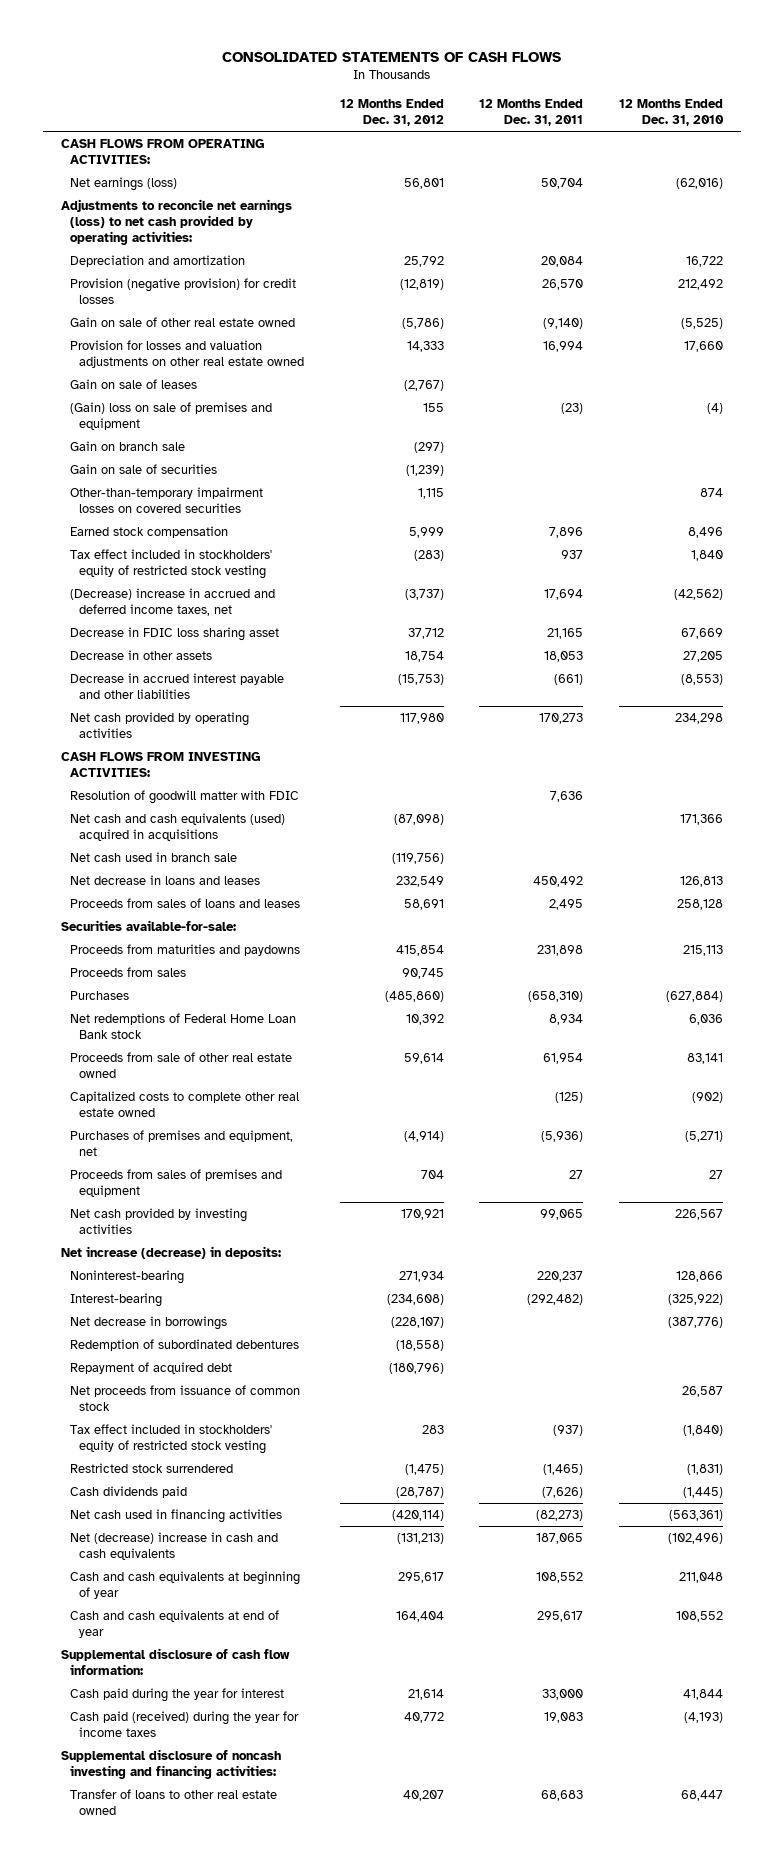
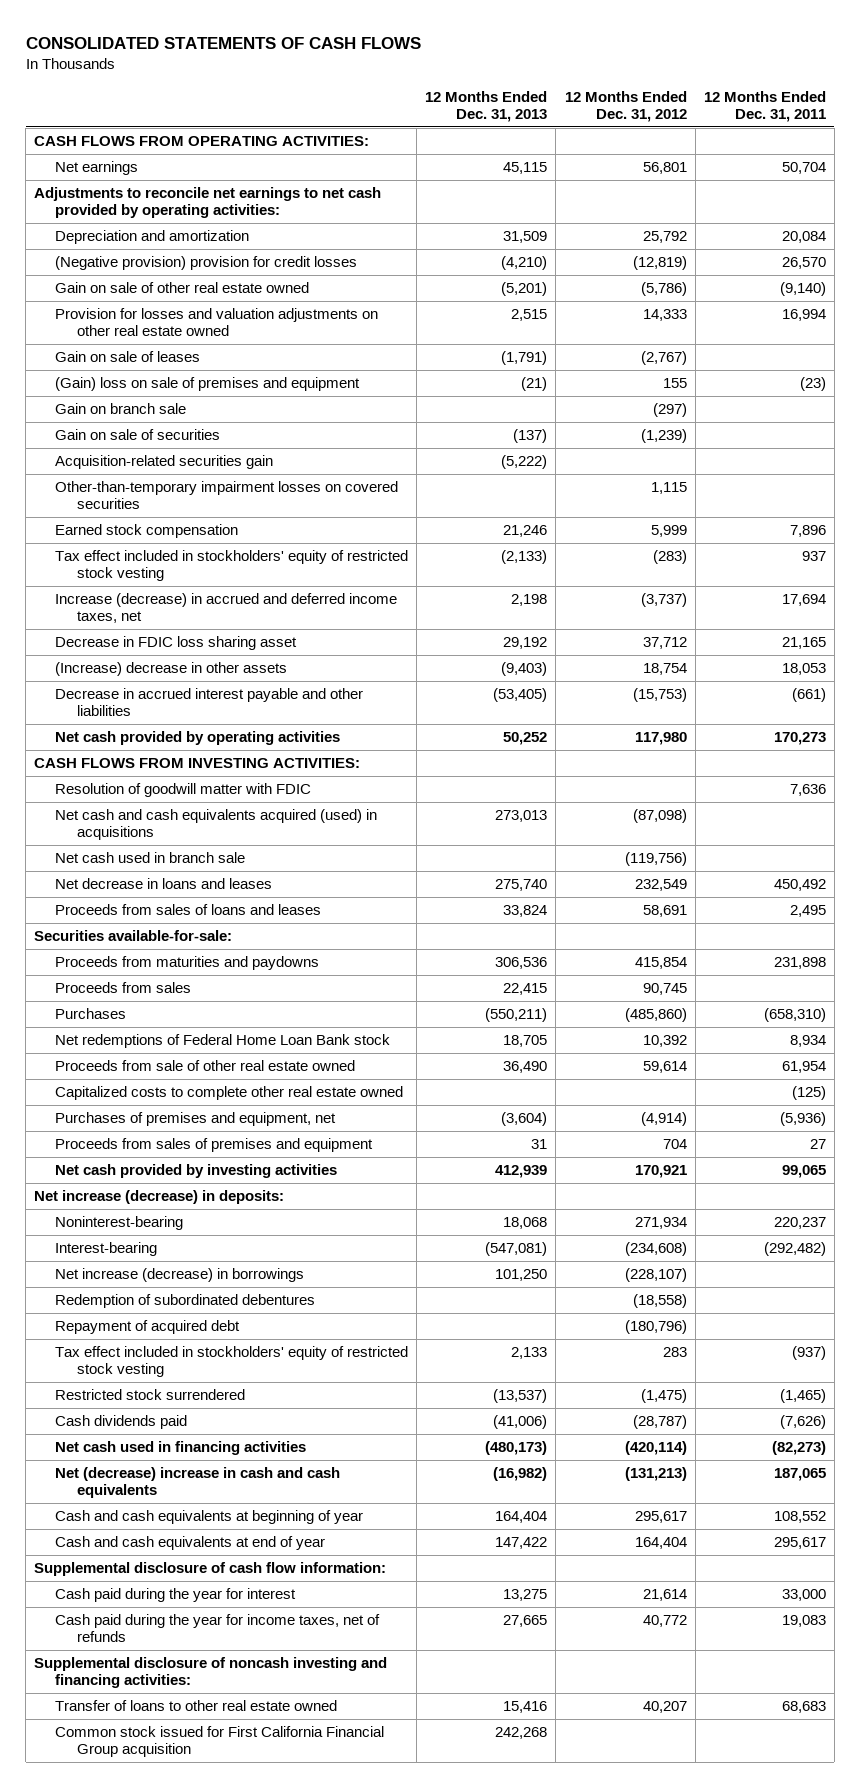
- | 12 Months Ended Dec. 31, 2012 | 12 Months Ended Dec. 31, 2011 | 12 Months Ended Dec. 31, 2010
+ | 12 Months Ended Dec. 31, 2013 | 12 Months Ended Dec. 31, 2012 | 12 Months Ended Dec. 31, 2011
- Net earnings (loss) | 56,801 | 50,704 | (62,016)
- Adjustments to reconcile net earnings (loss) to net cash provided by operating activities:
+ Net earnings | 45,115 | 56,801 | 50,704
+ Adjustments to reconcile net earnings to net cash provided by operating activities:
- Provision (negative provision) for credit losses | (12,819) | 26,570 | 212,492
+ (Negative provision) provision for credit losses | (4,210) | (12,819) | 26,570
+ Acquisition-related securities gain | (5,222) | |
- (Decrease) increase in accrued and deferred income taxes, net | (3,737) | 17,694 | (42,562)
+ Increase (decrease) in accrued and deferred income taxes, net | 2,198 | (3,737) | 17,694
- Decrease in other assets | 18,754 | 18,053 | 27,205
+ (Increase) decrease in other assets | (9,403) | 18,754 | 18,053
- Net cash and cash equivalents (used) acquired in acquisitions | (87,098) | | 171,366
+ Net cash and cash equivalents acquired (used) in acquisitions | 273,013 | (87,098) |
- Net decrease in borrowings | (228,107) | | (387,776)
+ Net increase (decrease) in borrowings | 101,250 | (228,107) |
- Net proceeds from issuance of common stock | | | 26,587
- Cash paid (received) during the year for income taxes | 40,772 | 19,083 | (4,193)
+ Cash paid during the year for income taxes, net of refunds | 27,665 | 40,772 | 19,083
+ Common stock issued for First California Financial Group acquisition | 242,268 | |

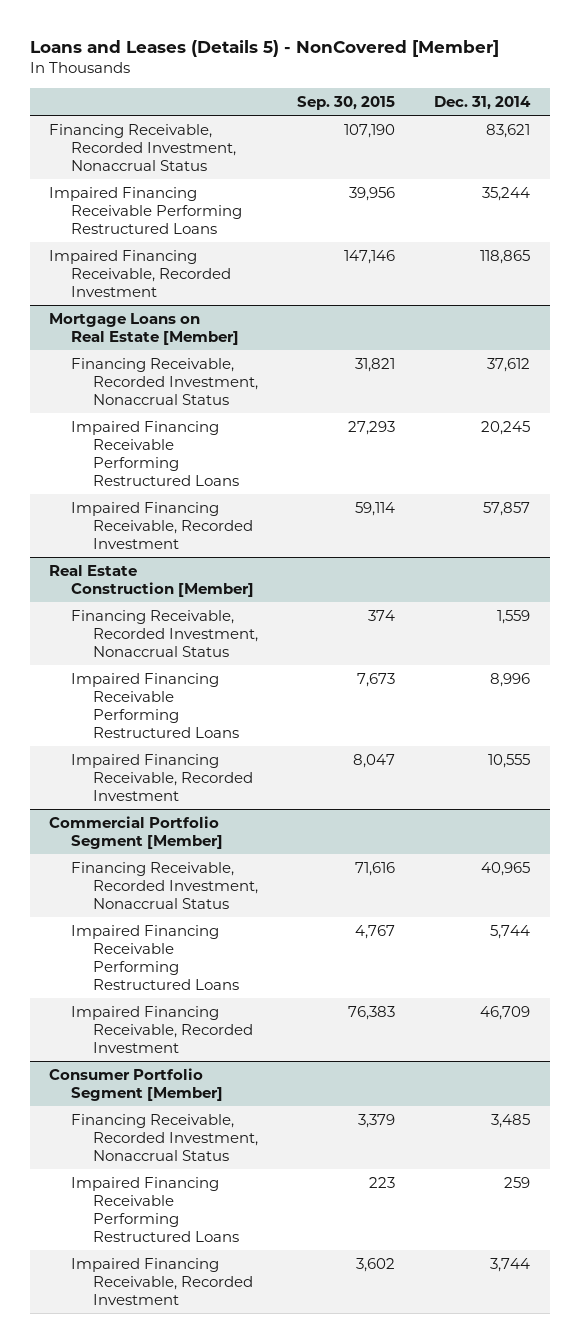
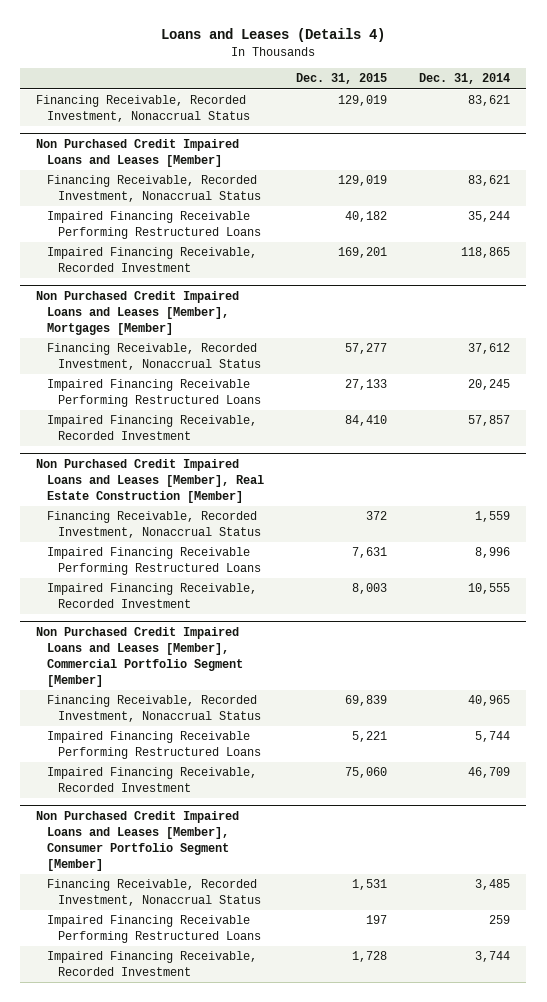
- Loans and Leases (Details 5) - NonCovered [Member]
+ Loans and Leases (Details 4)
- | Sep. 30, 2015 | Dec. 31, 2014
+ | Dec. 31, 2015 | Dec. 31, 2014
+ Non Purchased Credit Impaired Loans and Leases [Member]
+ Financing Receivable, Recorded Investment, Nonaccrual Status | 129,019 | 83,621
- Mortgage Loans on Real Estate [Member]
+ Non Purchased Credit Impaired Loans and Leases [Member], Mortgages [Member]
- Real Estate Construction [Member]
+ Non Purchased Credit Impaired Loans and Leases [Member], Real Estate Construction [Member]
- Commercial Portfolio Segment [Member]
+ Non Purchased Credit Impaired Loans and Leases [Member], Commercial Portfolio Segment [Member]
- Consumer Portfolio Segment [Member]
+ Non Purchased Credit Impaired Loans and Leases [Member], Consumer Portfolio Segment [Member]

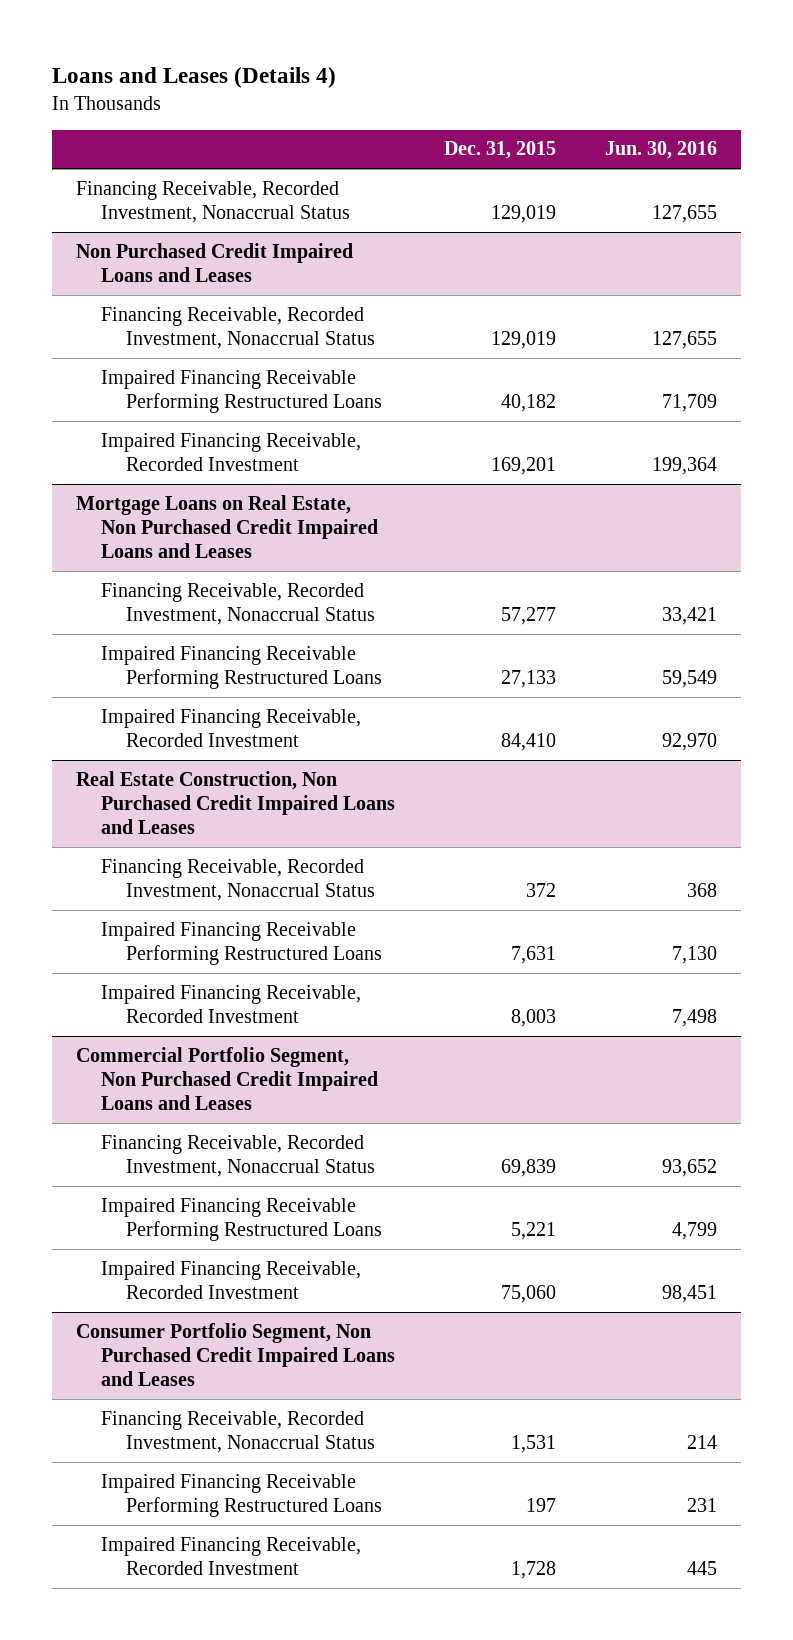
- | Dec. 31, 2015 | Dec. 31, 2014
+ | Dec. 31, 2015 | Jun. 30, 2016
- Non Purchased Credit Impaired Loans and Leases [Member]
+ Non Purchased Credit Impaired Loans and Leases
- Non Purchased Credit Impaired Loans and Leases [Member], Mortgages [Member]
+ Mortgage Loans on Real Estate, Non Purchased Credit Impaired Loans and Leases
- Non Purchased Credit Impaired Loans and Leases [Member], Real Estate Construction [Member]
+ Real Estate Construction, Non Purchased Credit Impaired Loans and Leases
- Non Purchased Credit Impaired Loans and Leases [Member], Commercial Portfolio Segment [Member]
+ Commercial Portfolio Segment, Non Purchased Credit Impaired Loans and Leases
- Non Purchased Credit Impaired Loans and Leases [Member], Consumer Portfolio Segment [Member]
+ Consumer Portfolio Segment, Non Purchased Credit Impaired Loans and Leases

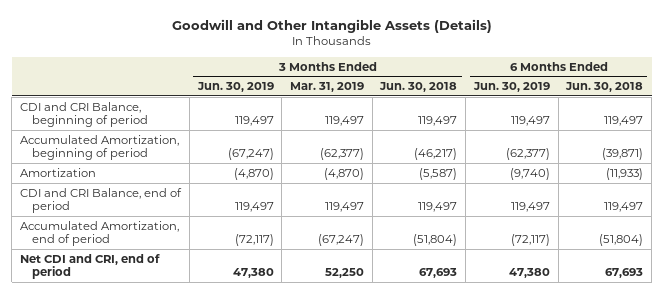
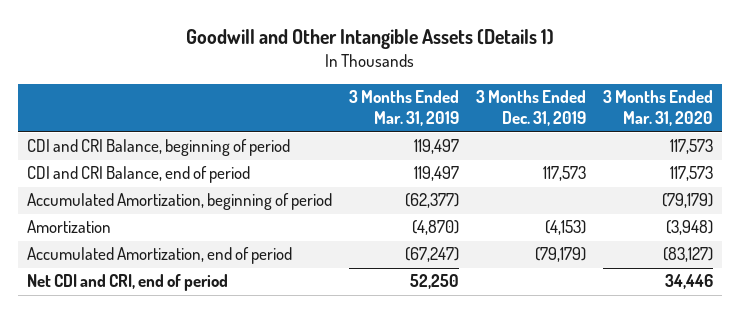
- Goodwill and Other Intangible Assets (Details)
+ Goodwill and Other Intangible Assets (Details 1)
- | 3 Months Ended Jun. 30, 2019 | 3 Months Ended Mar. 31, 2019 | 3 Months Ended Jun. 30, 2018 | 6 Months Ended Jun. 30, 2019 | 6 Months Ended Jun. 30, 2018
+ | 3 Months Ended Mar. 31, 2019 | 3 Months Ended Dec. 31, 2019 | 3 Months Ended Mar. 31, 2020
moved up: CDI and CRI Balance, end of period | 119,497 | 117,573 | 117,573

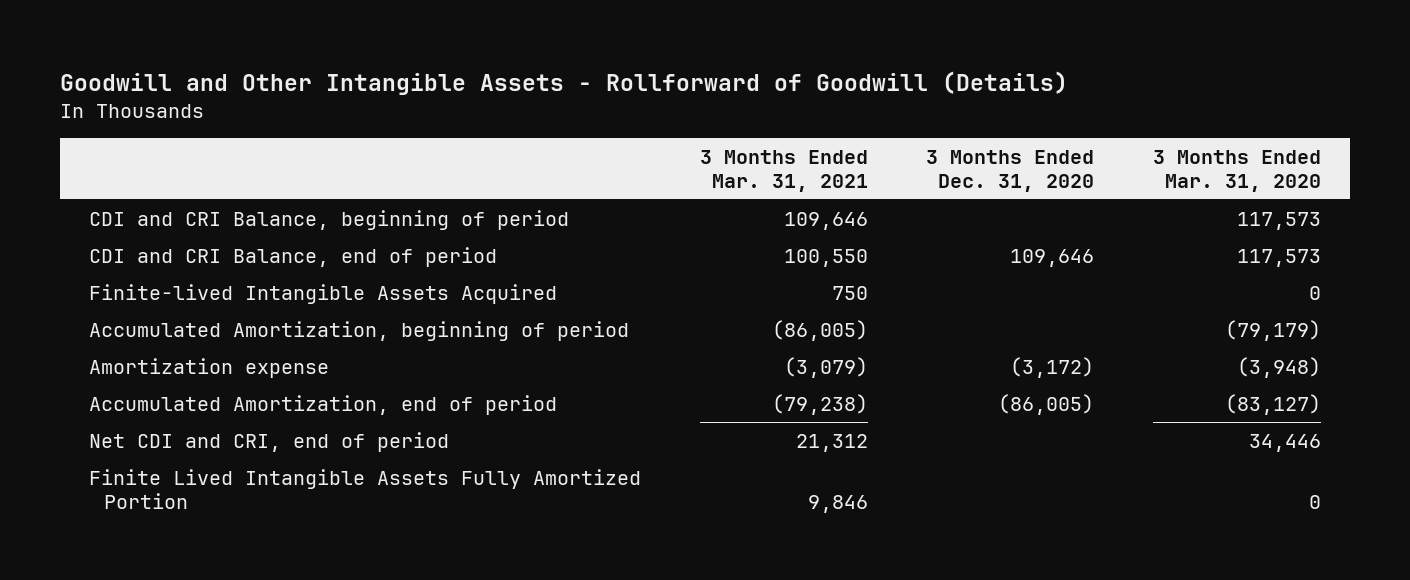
- Goodwill and Other Intangible Assets (Details 1)
+ Goodwill and Other Intangible Assets - Rollforward of Goodwill (Details)
- | 3 Months Ended Mar. 31, 2019 | 3 Months Ended Dec. 31, 2019 | 3 Months Ended Mar. 31, 2020
+ | 3 Months Ended Mar. 31, 2021 | 3 Months Ended Dec. 31, 2020 | 3 Months Ended Mar. 31, 2020
+ Finite-lived Intangible Assets Acquired | 750 | | 0
- Amortization | (4,870) | (4,153) | (3,948)
+ Amortization expense | (3,079) | (3,172) | (3,948)
+ Finite Lived Intangible Assets Fully Amortized Portion | 9,846 | | 0

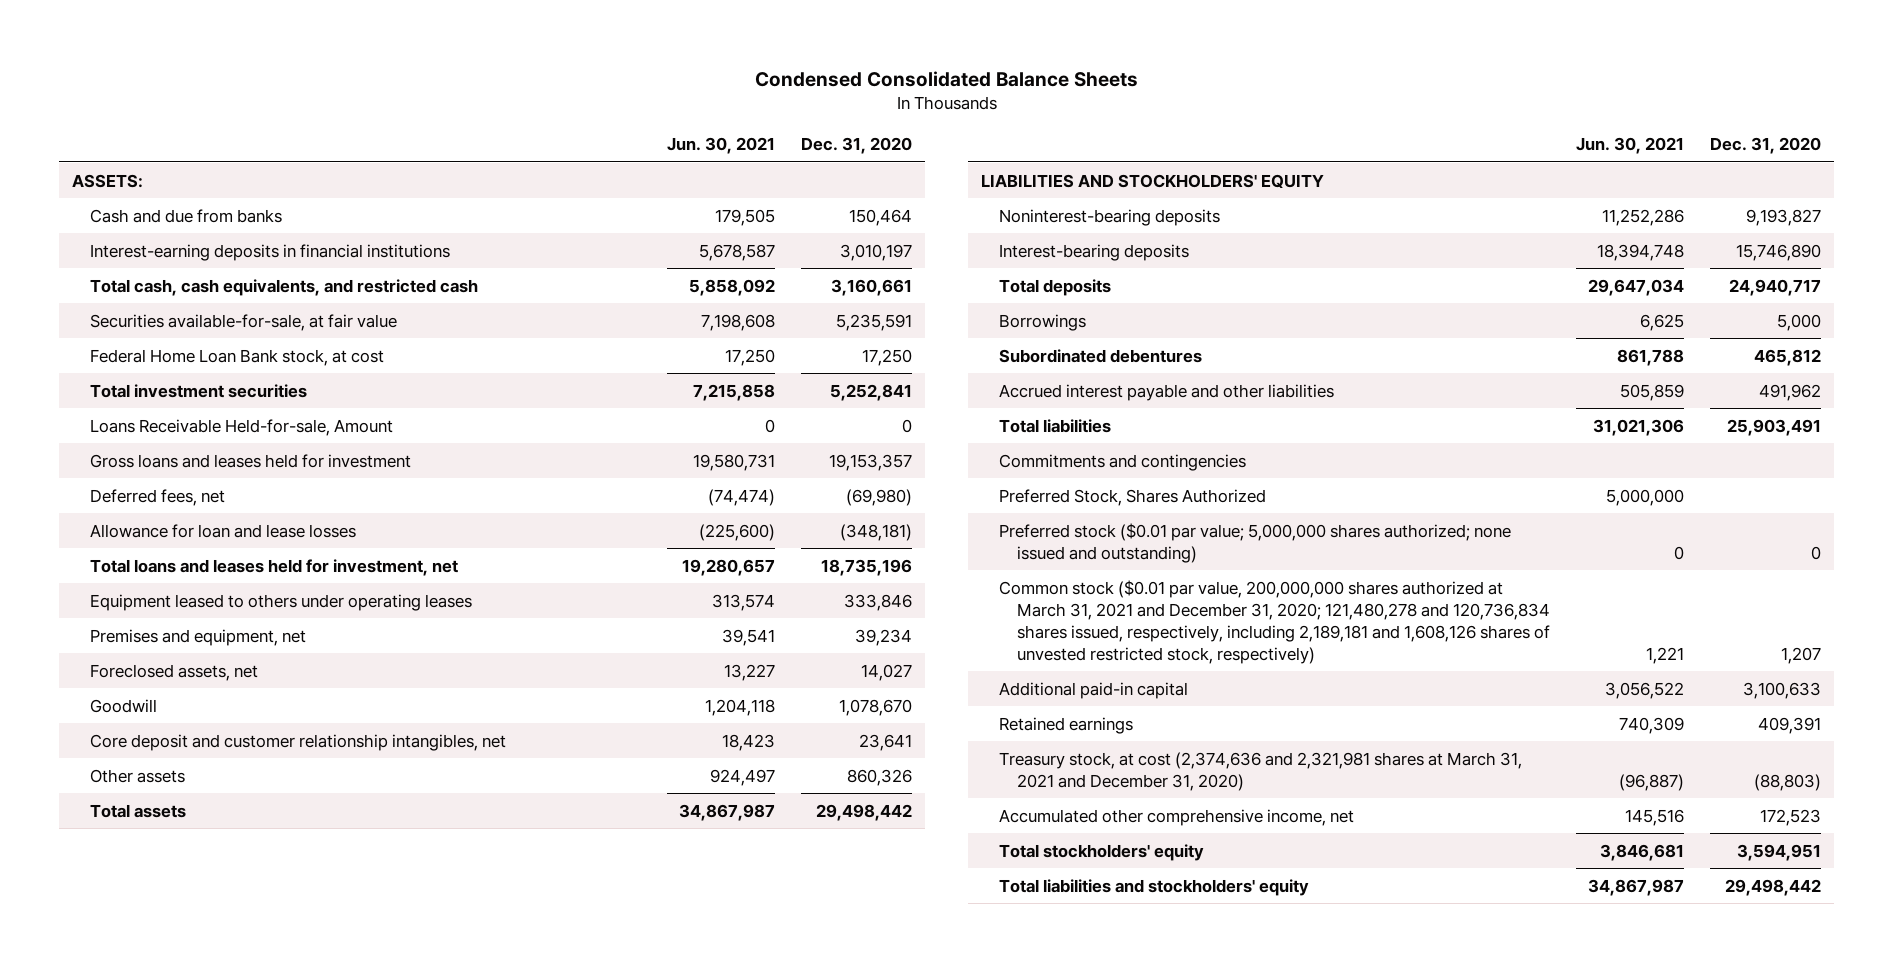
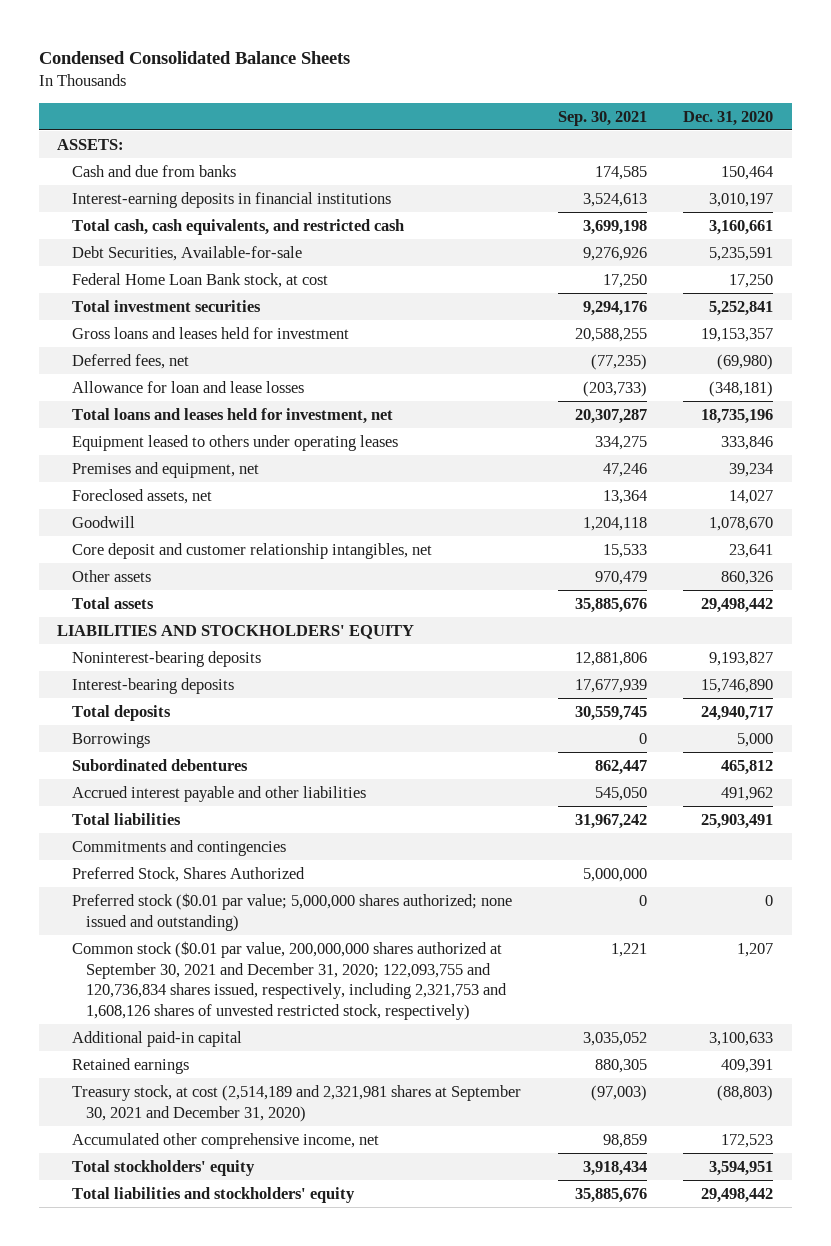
- | Jun. 30, 2021 | Dec. 31, 2020
+ | Sep. 30, 2021 | Dec. 31, 2020
- Securities available-for-sale, at fair value | 7,198,608 | 5,235,591
+ Debt Securities, Available-for-sale | 9,276,926 | 5,235,591
- Loans Receivable Held-for-sale, Amount | 0 | 0
- Common stock ($0.01 par value, 200,000,000 shares authorized at March 31, 2021 and December 31, 2020; 121,480,278 and 120,736,834 shares issued, respectively, including 2,189,181 and 1,608,126 shares of unvested restricted stock, respectively) | 1,221 | 1,207
+ Common stock ($0.01 par value, 200,000,000 shares authorized at September 30, 2021 and December 31, 2020; 122,093,755 and 120,736,834 shares issued, respectively, including 2,321,753 and 1,608,126 shares of unvested restricted stock, respectively) | 1,221 | 1,207
- Treasury stock, at cost (2,374,636 and 2,321,981 shares at March 31, 2021 and December 31, 2020) | (96,887) | (88,803)
+ Treasury stock, at cost (2,514,189 and 2,321,981 shares at September 30, 2021 and December 31, 2020) | (97,003) | (88,803)

